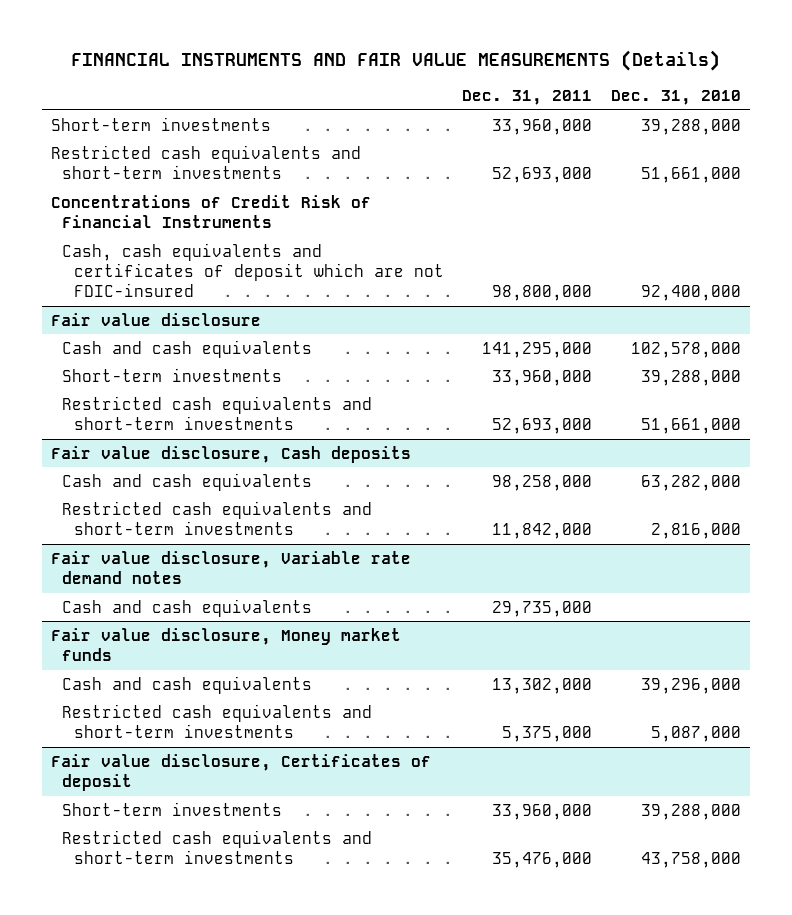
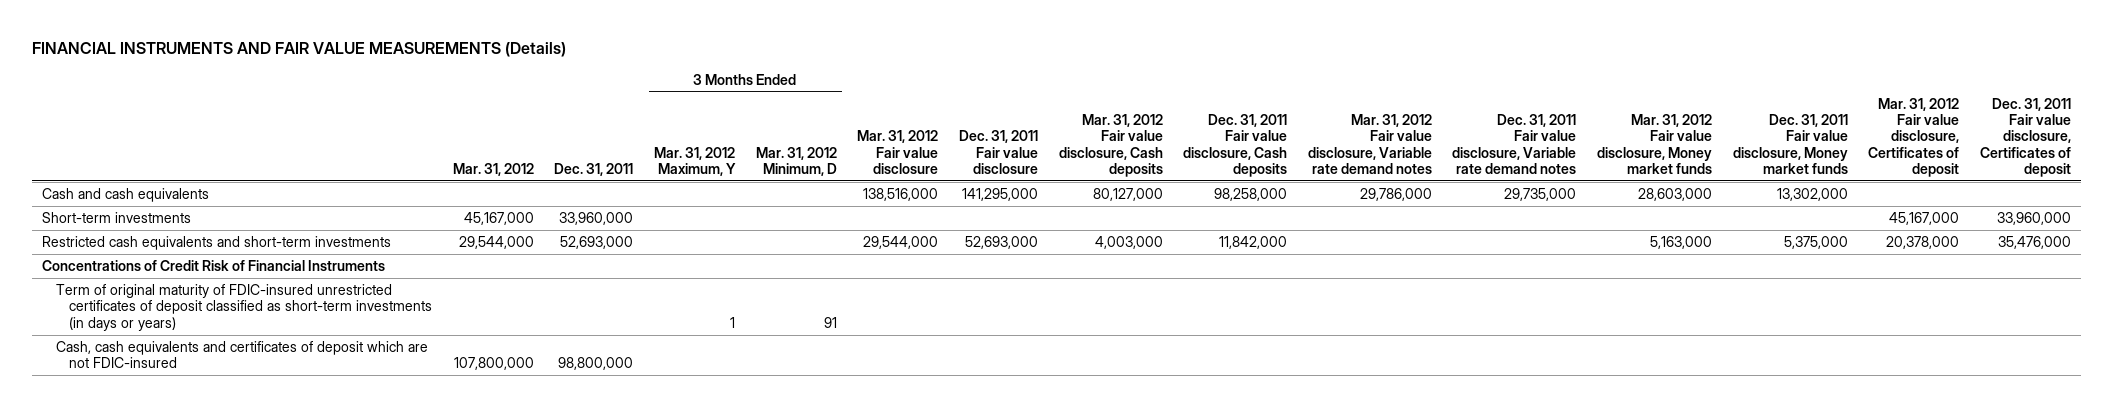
- | Dec. 31, 2011 | Dec. 31, 2010
+ | Mar. 31, 2012 | Dec. 31, 2011 | 3 Months Ended Mar. 31, 2012 Maximum, Y | 3 Months Ended Mar. 31, 2012 Minimum, D | Mar. 31, 2012 Fair value disclosure | Dec. 31, 2011 Fair value disclosure | Mar. 31, 2012 Fair value disclosure, Cash deposits | Dec. 31, 2011 Fair value disclosure, Cash deposits | Mar. 31, 2012 Fair value disclosure, Variable rate demand notes | Dec. 31, 2011 Fair value disclosure, Variable rate demand notes | Mar. 31, 2012 Fair value disclosure, Money market funds | Dec. 31, 2011 Fair value disclosure, Money market funds | Mar. 31, 2012 Fair value disclosure, Certificates of deposit | Dec. 31, 2011 Fair value disclosure, Certificates of deposit
+ Cash and cash equivalents | | | | | 138,516,000 | 141,295,000 | 80,127,000 | 98,258,000 | 29,786,000 | 29,735,000 | 28,603,000 | 13,302,000 | |
+ Term of original maturity of FDIC-insured unrestricted certificates of deposit classified as short-term investments (in days or years) | | | 1 | 91 | | | | | | | | | |
- Fair value disclosure
- Cash and cash equivalents | 141,295,000 | 102,578,000
- Short-term investments | 33,960,000 | 39,288,000
- Restricted cash equivalents and short-term investments | 52,693,000 | 51,661,000
- Fair value disclosure, Cash deposits
- Cash and cash equivalents | 98,258,000 | 63,282,000
- Restricted cash equivalents and short-term investments | 11,842,000 | 2,816,000
- Fair value disclosure, Variable rate demand notes
- Cash and cash equivalents | 29,735,000 |
- Fair value disclosure, Money market funds
- Cash and cash equivalents | 13,302,000 | 39,296,000
- Restricted cash equivalents and short-term investments | 5,375,000 | 5,087,000
- Fair value disclosure, Certificates of deposit
- Short-term investments | 33,960,000 | 39,288,000
- Restricted cash equivalents and short-term investments | 35,476,000 | 43,758,000

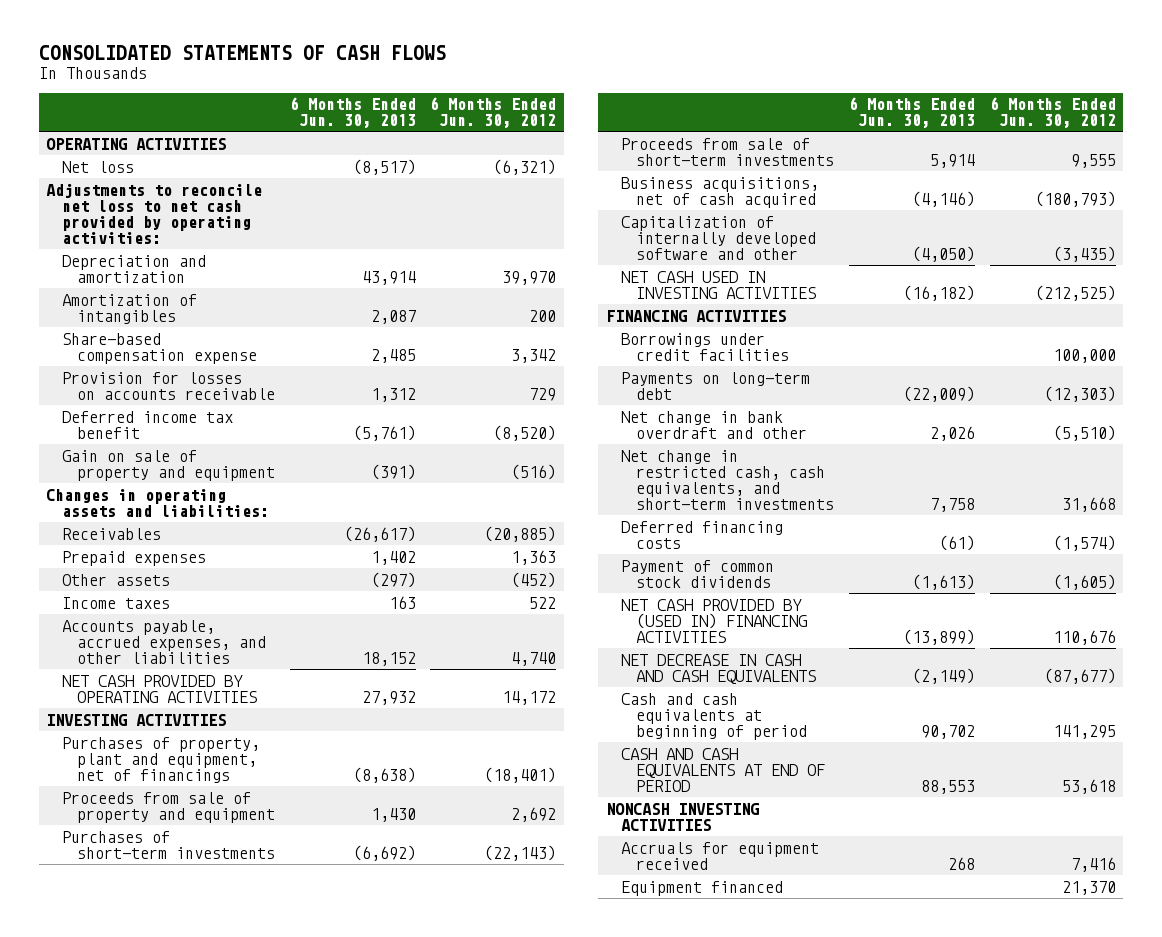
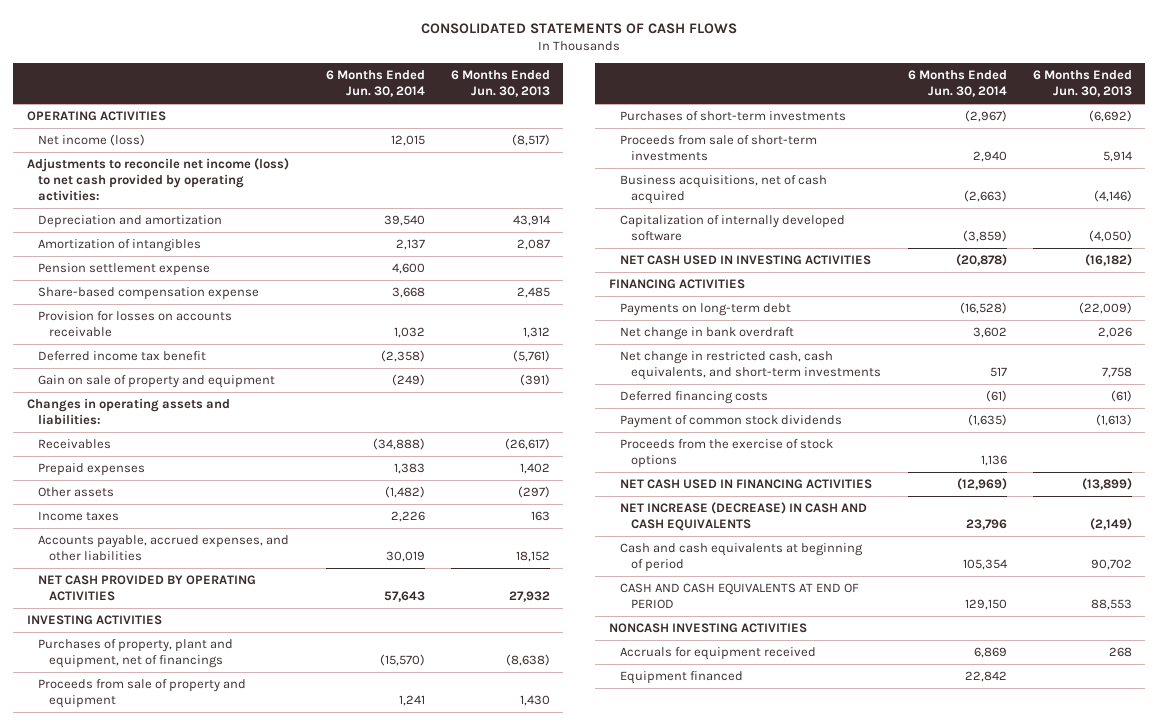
- | 6 Months Ended Jun. 30, 2013 | 6 Months Ended Jun. 30, 2012
+ | 6 Months Ended Jun. 30, 2014 | 6 Months Ended Jun. 30, 2013
- Net loss | (8,517) | (6,321)
- Adjustments to reconcile net loss to net cash provided by operating activities:
+ Net income (loss) | 12,015 | (8,517)
+ Adjustments to reconcile net income (loss) to net cash provided by operating activities:
+ Pension settlement expense | 4,600 |
- Capitalization of internally developed software and other | (4,050) | (3,435)
+ Capitalization of internally developed software | (3,859) | (4,050)
- Borrowings under credit facilities | | 100,000
- Net change in bank overdraft and other | 2,026 | (5,510)
+ Net change in bank overdraft | 3,602 | 2,026
- NET CASH PROVIDED BY (USED IN) FINANCING ACTIVITIES | (13,899) | 110,676
- NET DECREASE IN CASH AND CASH EQUIVALENTS | (2,149) | (87,677)
+ Proceeds from the exercise of stock options | 1,136 |
+ NET CASH USED IN FINANCING ACTIVITIES | (12,969) | (13,899)
+ NET INCREASE (DECREASE) IN CASH AND CASH EQUIVALENTS | 23,796 | (2,149)

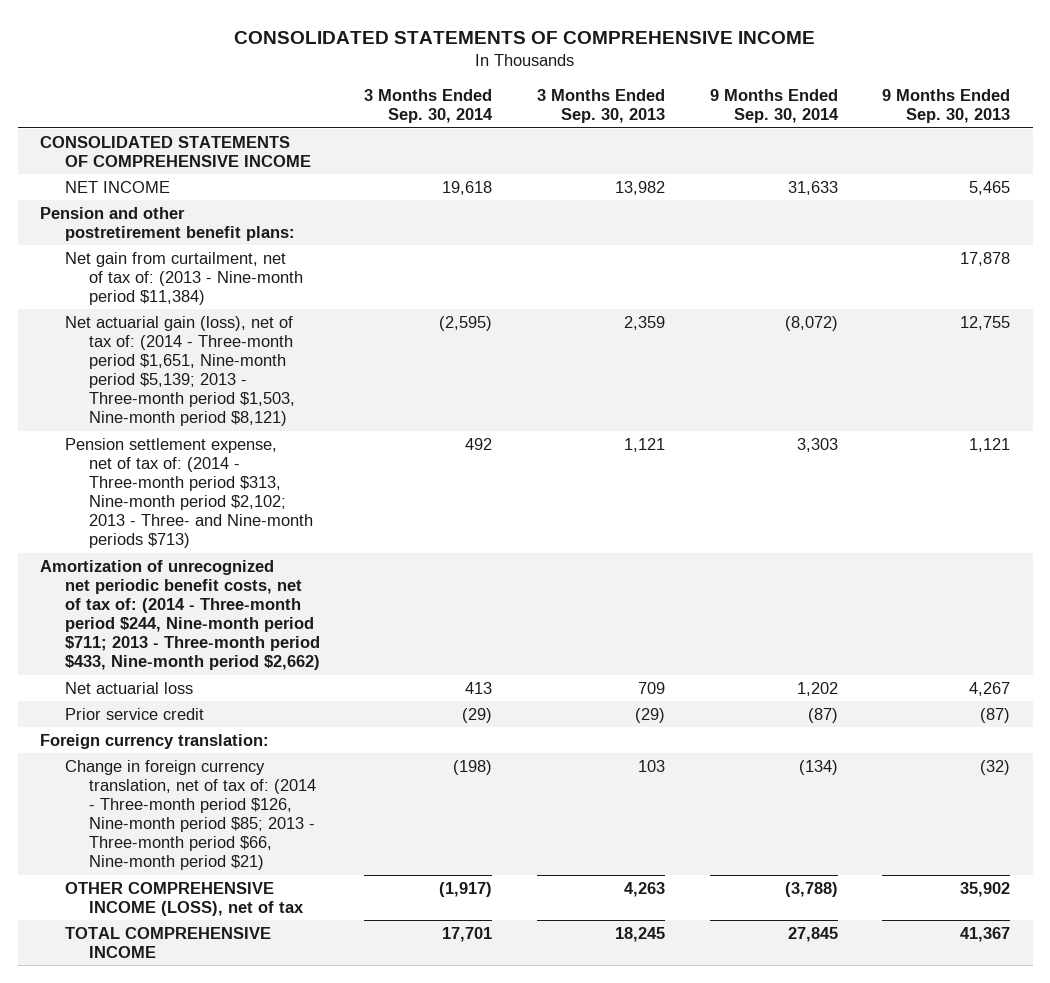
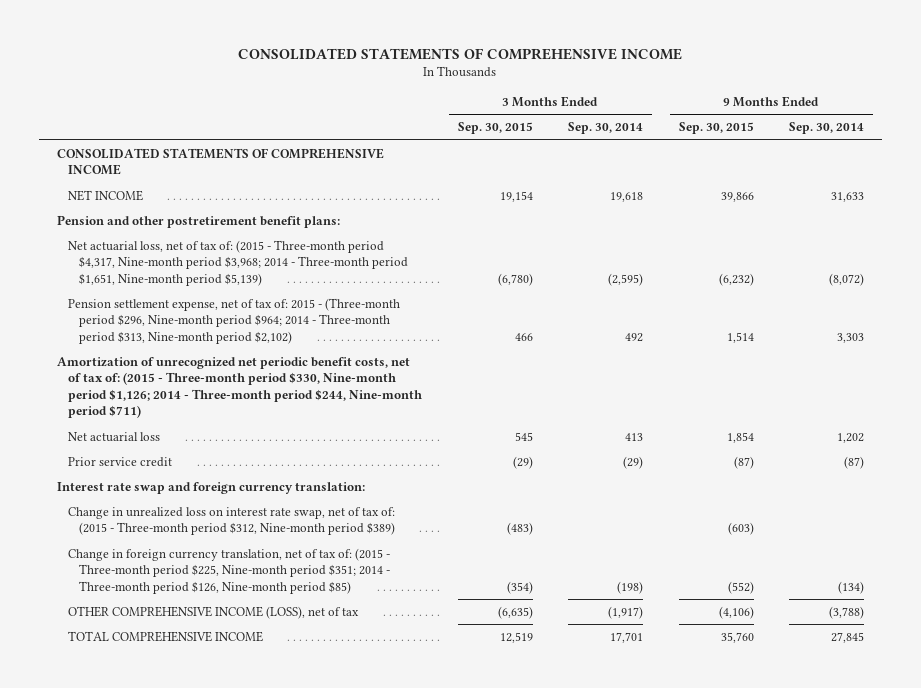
- | 3 Months Ended Sep. 30, 2014 | 3 Months Ended Sep. 30, 2013 | 9 Months Ended Sep. 30, 2014 | 9 Months Ended Sep. 30, 2013
+ | 3 Months Ended Sep. 30, 2015 | 3 Months Ended Sep. 30, 2014 | 9 Months Ended Sep. 30, 2015 | 9 Months Ended Sep. 30, 2014
- Net gain from curtailment, net of tax of: (2013 - Nine-month period $11,384) | | | | 17,878
- Net actuarial gain (loss), net of tax of: (2014 - Three-month period $1,651, Nine-month period $5,139; 2013 - Three-month period $1,503, Nine-month period $8,121) | (2,595) | 2,359 | (8,072) | 12,755
- Pension settlement expense, net of tax of: (2014 - Three-month period $313, Nine-month period $2,102; 2013 - Three- and Nine-month periods $713) | 492 | 1,121 | 3,303 | 1,121
- Amortization of unrecognized net periodic benefit costs, net of tax of: (2014 - Three-month period $244, Nine-month period $711; 2013 - Three-month period $433, Nine-month period $2,662)
+ Net actuarial loss, net of tax of: (2015 - Three-month period $4,317, Nine-month period $3,968; 2014 - Three-month period $1,651, Nine-month period $5,139) | (6,780) | (2,595) | (6,232) | (8,072)
+ Pension settlement expense, net of tax of: 2015 - (Three-month period $296, Nine-month period $964; 2014 - Three-month period $313, Nine-month period $2,102) | 466 | 492 | 1,514 | 3,303
+ Amortization of unrecognized net periodic benefit costs, net of tax of: (2015 - Three-month period $330, Nine-month period $1,126; 2014 - Three-month period $244, Nine-month period $711)
- Foreign currency translation:
- Change in foreign currency translation, net of tax of: (2014 - Three-month period $126, Nine-month period $85; 2013 - Three-month period $66, Nine-month period $21) | (198) | 103 | (134) | (32)
+ Interest rate swap and foreign currency translation:
+ Change in unrealized loss on interest rate swap, net of tax of: (2015 - Three-month period $312, Nine-month period $389) | (483) | | (603) |
+ Change in foreign currency translation, net of tax of: (2015 - Three-month period $225, Nine-month period $351; 2014 - Three-month period $126, Nine-month period $85) | (354) | (198) | (552) | (134)

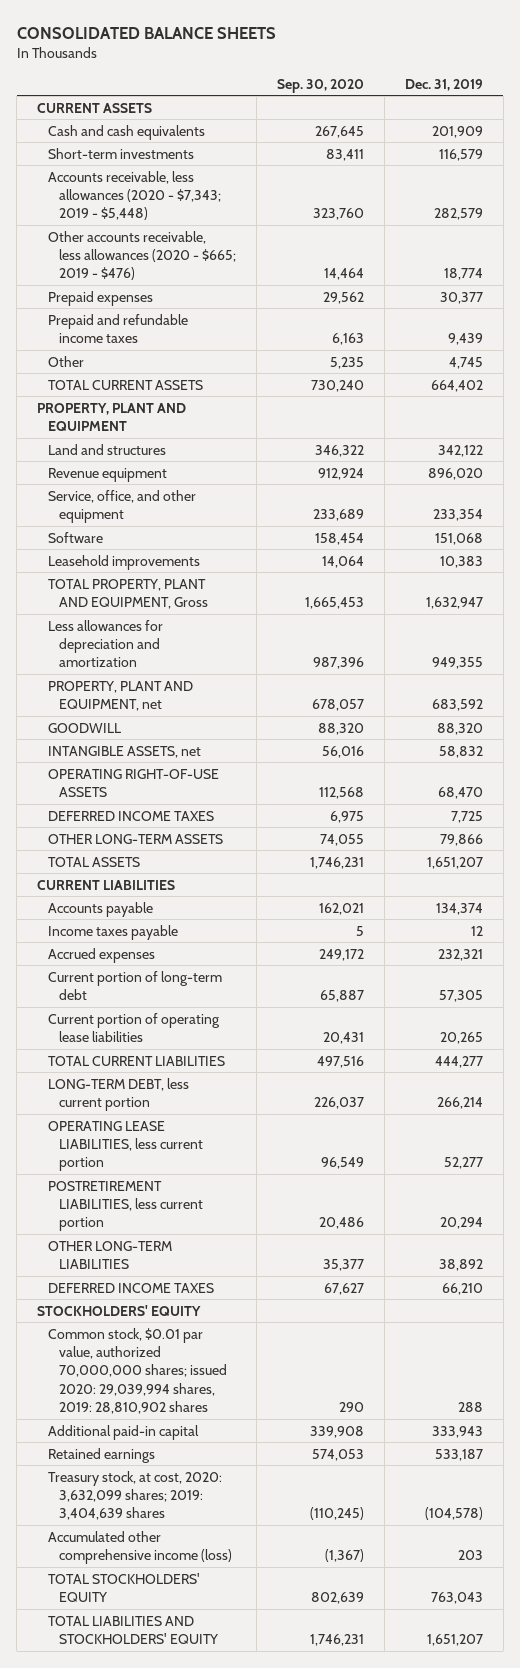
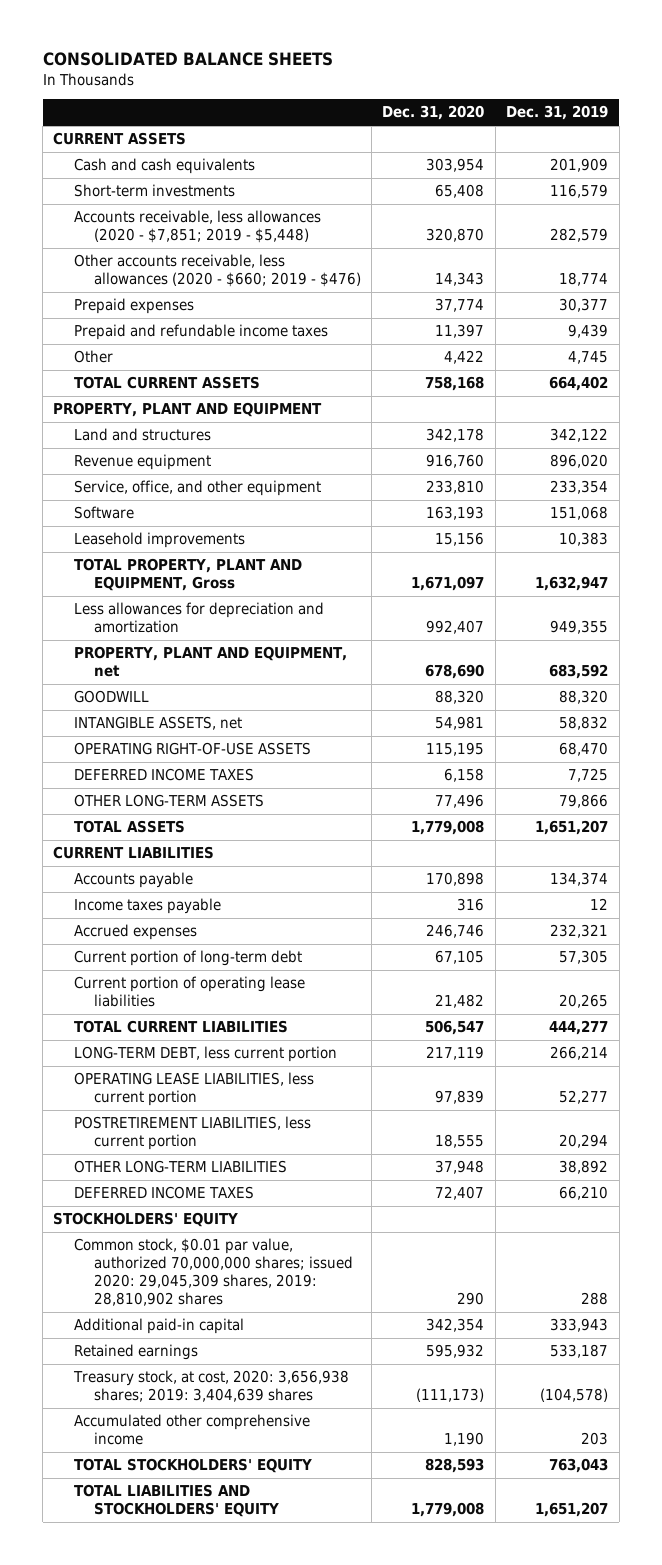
- | Sep. 30, 2020 | Dec. 31, 2019
+ | Dec. 31, 2020 | Dec. 31, 2019
- Accounts receivable, less allowances (2020 - $7,343; 2019 - $5,448) | 323,760 | 282,579
- Other accounts receivable, less allowances (2020 - $665; 2019 - $476) | 14,464 | 18,774
+ Accounts receivable, less allowances (2020 - $7,851; 2019 - $5,448) | 320,870 | 282,579
+ Other accounts receivable, less allowances (2020 - $660; 2019 - $476) | 14,343 | 18,774
- Common stock, $0.01 par value, authorized 70,000,000 shares; issued 2020: 29,039,994 shares, 2019: 28,810,902 shares | 290 | 288
+ Common stock, $0.01 par value, authorized 70,000,000 shares; issued 2020: 29,045,309 shares, 2019: 28,810,902 shares | 290 | 288
- Treasury stock, at cost, 2020: 3,632,099 shares; 2019: 3,404,639 shares | (110,245) | (104,578)
- Accumulated other comprehensive income (loss) | (1,367) | 203
+ Treasury stock, at cost, 2020: 3,656,938 shares; 2019: 3,404,639 shares | (111,173) | (104,578)
+ Accumulated other comprehensive income | 1,190 | 203

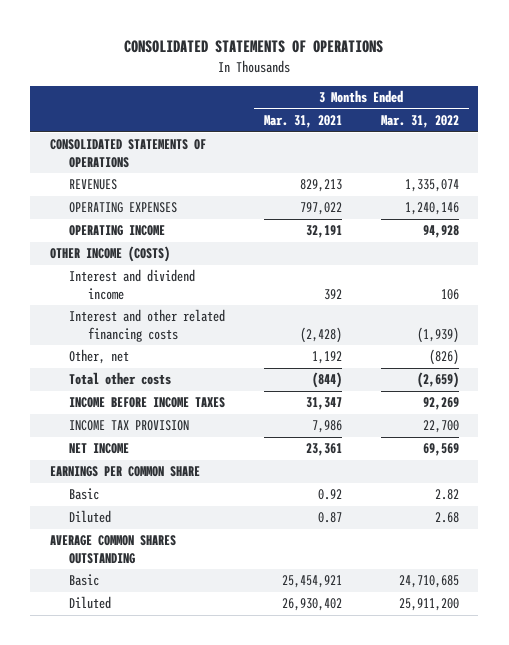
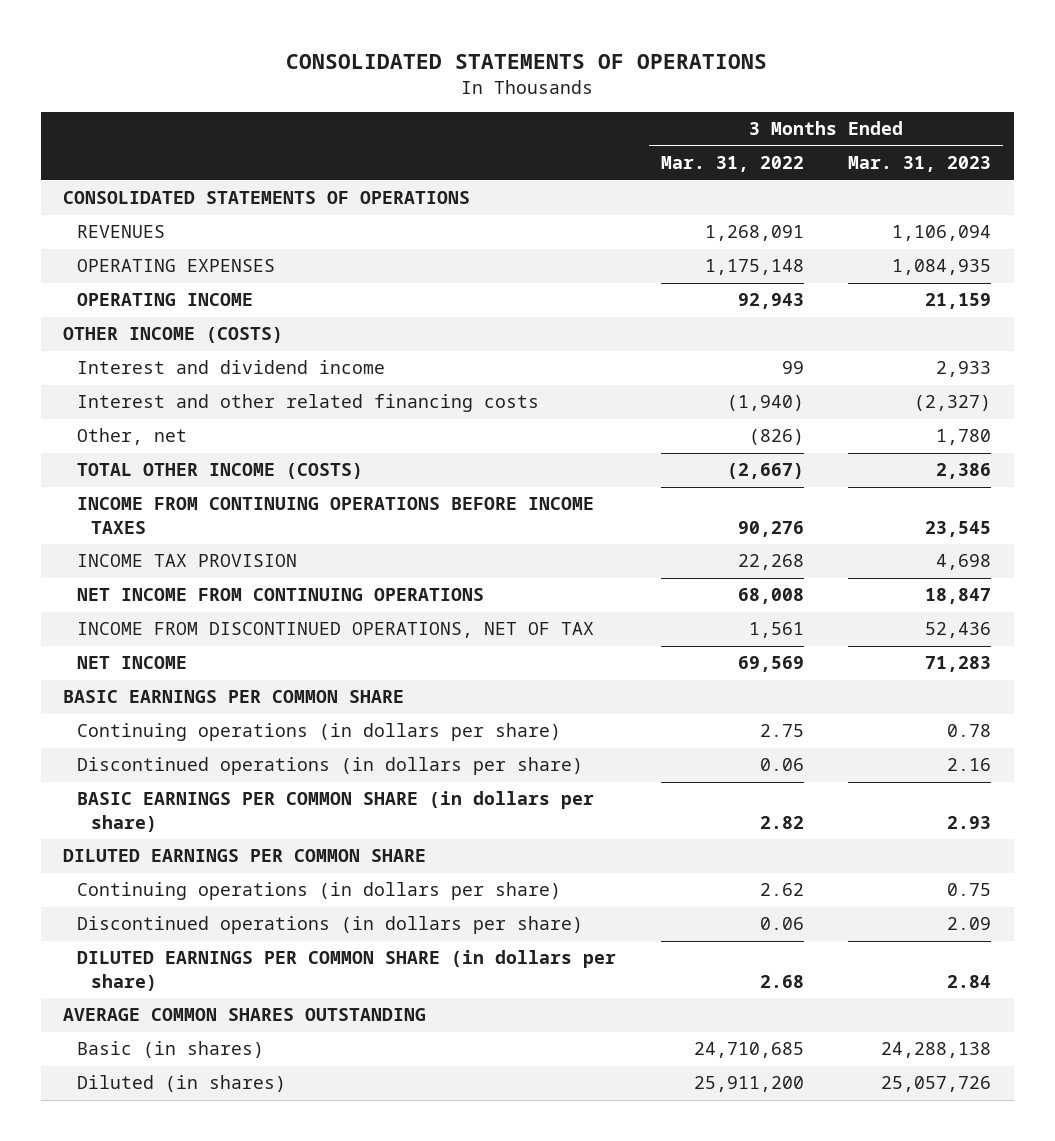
- | 3 Months Ended Mar. 31, 2021 | 3 Months Ended Mar. 31, 2022
+ | 3 Months Ended Mar. 31, 2022 | 3 Months Ended Mar. 31, 2023
- REVENUES | 829,213 | 1,335,074
- OPERATING EXPENSES | 797,022 | 1,240,146
- OPERATING INCOME | 32,191 | 94,928
+ REVENUES | 1,268,091 | 1,106,094
+ OPERATING EXPENSES | 1,175,148 | 1,084,935
+ OPERATING INCOME | 92,943 | 21,159
- Interest and dividend income | 392 | 106
- Interest and other related financing costs | (2,428) | (1,939)
+ Interest and dividend income | 99 | 2,933
+ Interest and other related financing costs | (1,940) | (2,327)
- Total other costs | (844) | (2,659)
- INCOME BEFORE INCOME TAXES | 31,347 | 92,269
- INCOME TAX PROVISION | 7,986 | 22,700
+ TOTAL OTHER INCOME (COSTS) | (2,667) | 2,386
+ INCOME FROM CONTINUING OPERATIONS BEFORE INCOME TAXES | 90,276 | 23,545
+ INCOME TAX PROVISION | 22,268 | 4,698
+ NET INCOME FROM CONTINUING OPERATIONS | 68,008 | 18,847
+ INCOME FROM DISCONTINUED OPERATIONS, NET OF TAX | 1,561 | 52,436
- EARNINGS PER COMMON SHARE
- Basic | 0.92 | 2.82
- Diluted | 0.87 | 2.68
+ BASIC EARNINGS PER COMMON SHARE
+ Continuing operations (in dollars per share) | 2.75 | 0.78
+ Discontinued operations (in dollars per share) | 0.06 | 2.16
+ BASIC EARNINGS PER COMMON SHARE (in dollars per share) | 2.82 | 2.93
+ DILUTED EARNINGS PER COMMON SHARE
+ Continuing operations (in dollars per share) | 2.62 | 0.75
+ Discontinued operations (in dollars per share) | 0.06 | 2.09
+ DILUTED EARNINGS PER COMMON SHARE (in dollars per share) | 2.68 | 2.84
- Basic | 25,454,921 | 24,710,685
- Diluted | 26,930,402 | 25,911,200
+ Basic (in shares) | 24,710,685 | 24,288,138
+ Diluted (in shares) | 25,911,200 | 25,057,726

